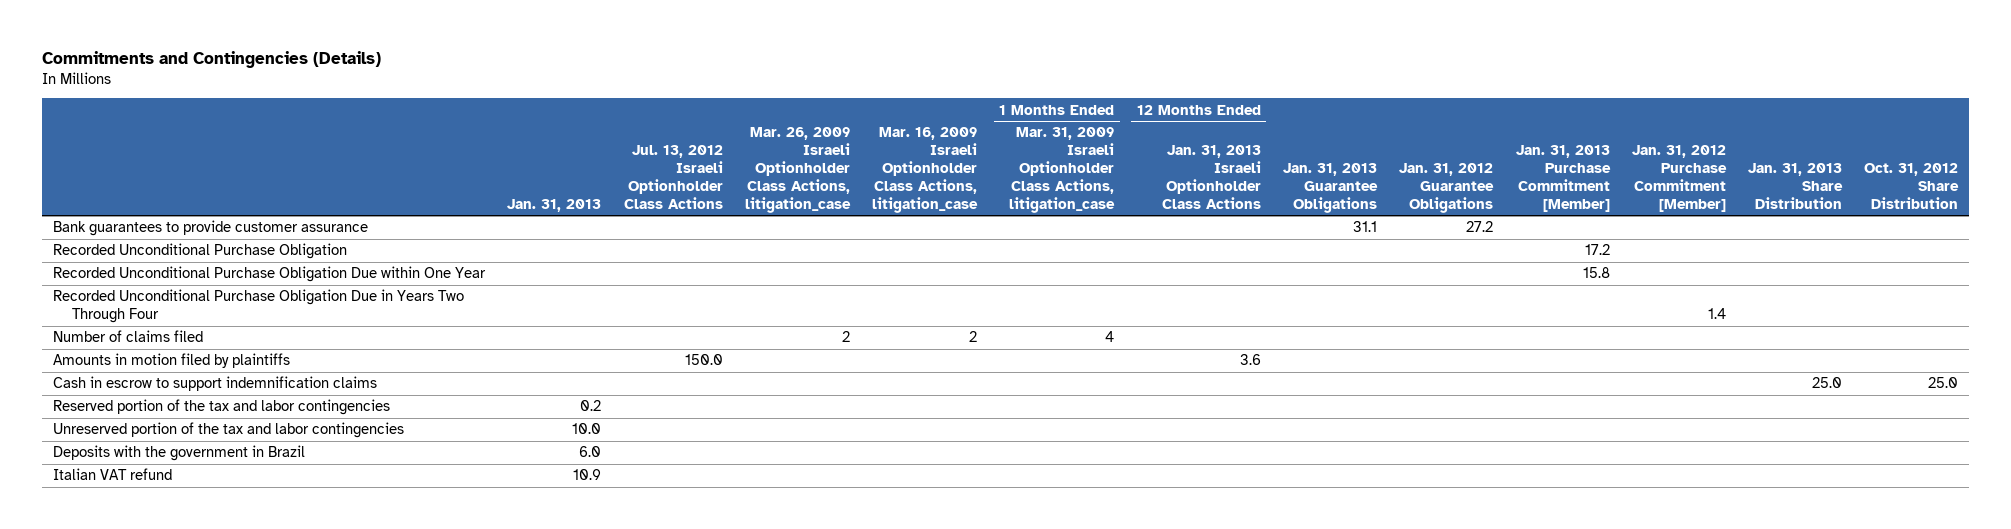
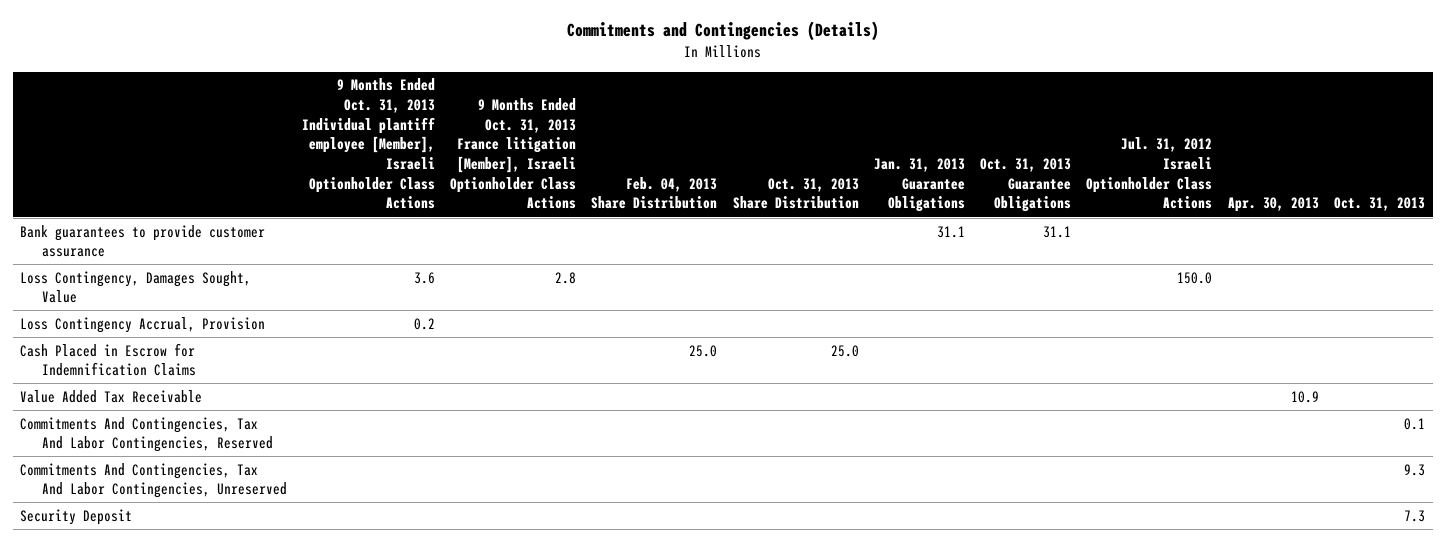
- | Jan. 31, 2013 | Jul. 13, 2012 Israeli Optionholder Class Actions | Mar. 26, 2009 Israeli Optionholder Class Actions, litigation_case | Mar. 16, 2009 Israeli Optionholder Class Actions, litigation_case | 1 Months Ended Mar. 31, 2009 Israeli Optionholder Class Actions, litigation_case | 12 Months Ended Jan. 31, 2013 Israeli Optionholder Class Actions | Jan. 31, 2013 Guarantee Obligations | Jan. 31, 2012 Guarantee Obligations | Jan. 31, 2013 Purchase Commitment [Member] | Jan. 31, 2012 Purchase Commitment [Member] | Jan. 31, 2013 Share Distribution | Oct. 31, 2012 Share Distribution
+ | 9 Months Ended Oct. 31, 2013 Individual plantiff employee [Member], Israeli Optionholder Class Actions | 9 Months Ended Oct. 31, 2013 France litigation [Member], Israeli Optionholder Class Actions | Feb. 04, 2013 Share Distribution | Oct. 31, 2013 Share Distribution | Jan. 31, 2013 Guarantee Obligations | Oct. 31, 2013 Guarantee Obligations | Jul. 31, 2012 Israeli Optionholder Class Actions | Apr. 30, 2013 | Oct. 31, 2013
- Recorded Unconditional Purchase Obligation | | | | | | | | | 17.2 | | |
- Recorded Unconditional Purchase Obligation Due within One Year | | | | | | | | | 15.8 | | |
- Recorded Unconditional Purchase Obligation Due in Years Two Through Four | | | | | | | | | | 1.4 | |
- Number of claims filed | | | 2 | 2 | 4 | | | | | | |
- Amounts in motion filed by plaintiffs | | 150.0 | | | | 3.6 | | | | | |
- Cash in escrow to support indemnification claims | | | | | | | | | | | 25.0 | 25.0
- Reserved portion of the tax and labor contingencies | 0.2 | | | | | | | | | | |
- Unreserved portion of the tax and labor contingencies | 10.0 | | | | | | | | | | |
- Deposits with the government in Brazil | 6.0 | | | | | | | | | | |
- Italian VAT refund | 10.9 | | | | | | | | | | |
+ Loss Contingency, Damages Sought, Value | 3.6 | 2.8 | | | | | 150.0 | |
+ Loss Contingency Accrual, Provision | 0.2 | | | | | | | |
+ Cash Placed in Escrow for Indemnification Claims | | | 25.0 | 25.0 | | | | |
+ Value Added Tax Receivable | | | | | | | | 10.9 |
+ Commitments And Contingencies, Tax And Labor Contingencies, Reserved | | | | | | | | | 0.1
+ Commitments And Contingencies, Tax And Labor Contingencies, Unreserved | | | | | | | | | 9.3
+ Security Deposit | | | | | | | | | 7.3

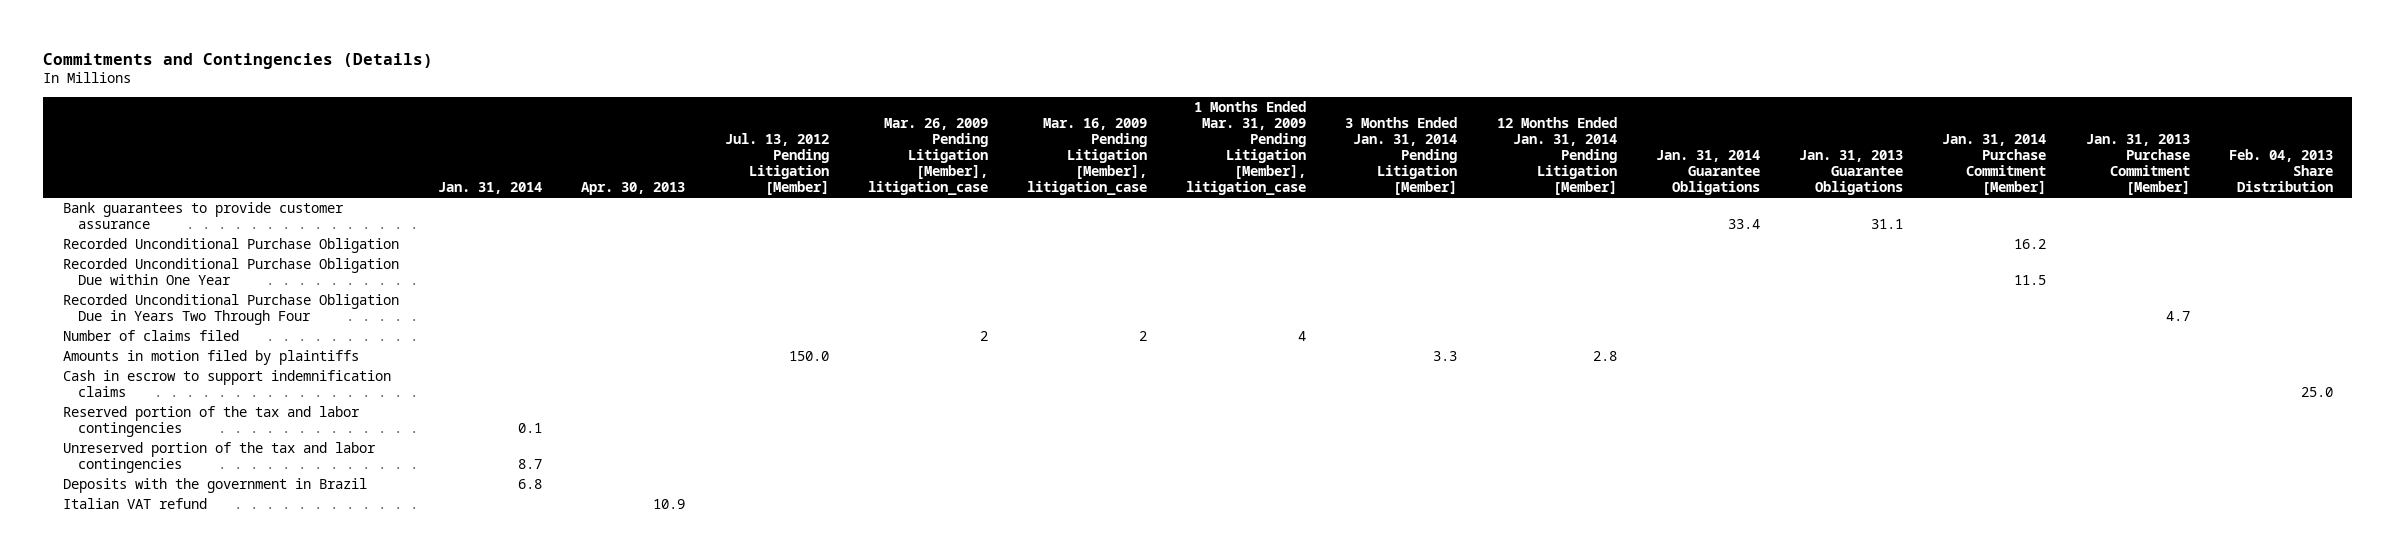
- | 9 Months Ended Oct. 31, 2013 Individual plantiff employee [Member], Israeli Optionholder Class Actions | 9 Months Ended Oct. 31, 2013 France litigation [Member], Israeli Optionholder Class Actions | Feb. 04, 2013 Share Distribution | Oct. 31, 2013 Share Distribution | Jan. 31, 2013 Guarantee Obligations | Oct. 31, 2013 Guarantee Obligations | Jul. 31, 2012 Israeli Optionholder Class Actions | Apr. 30, 2013 | Oct. 31, 2013
+ | Jan. 31, 2014 | Apr. 30, 2013 | Jul. 13, 2012 Pending Litigation [Member] | Mar. 26, 2009 Pending Litigation [Member], litigation_case | Mar. 16, 2009 Pending Litigation [Member], litigation_case | 1 Months Ended Mar. 31, 2009 Pending Litigation [Member], litigation_case | 3 Months Ended Jan. 31, 2014 Pending Litigation [Member] | 12 Months Ended Jan. 31, 2014 Pending Litigation [Member] | Jan. 31, 2014 Guarantee Obligations | Jan. 31, 2013 Guarantee Obligations | Jan. 31, 2014 Purchase Commitment [Member] | Jan. 31, 2013 Purchase Commitment [Member] | Feb. 04, 2013 Share Distribution
- Loss Contingency, Damages Sought, Value | 3.6 | 2.8 | | | | | 150.0 | |
- Loss Contingency Accrual, Provision | 0.2 | | | | | | | |
- Cash Placed in Escrow for Indemnification Claims | | | 25.0 | 25.0 | | | | |
- Value Added Tax Receivable | | | | | | | | 10.9 |
- Commitments And Contingencies, Tax And Labor Contingencies, Reserved | | | | | | | | | 0.1
- Commitments And Contingencies, Tax And Labor Contingencies, Unreserved | | | | | | | | | 9.3
- Security Deposit | | | | | | | | | 7.3
+ Recorded Unconditional Purchase Obligation | | | | | | | | | | | 16.2 | |
+ Recorded Unconditional Purchase Obligation Due within One Year | | | | | | | | | | | 11.5 | |
+ Recorded Unconditional Purchase Obligation Due in Years Two Through Four | | | | | | | | | | | | 4.7 |
+ Number of claims filed | | | | 2 | 2 | 4 | | | | | | |
+ Amounts in motion filed by plaintiffs | | | 150.0 | | | | 3.3 | 2.8 | | | | |
+ Cash in escrow to support indemnification claims | | | | | | | | | | | | | 25.0
+ Reserved portion of the tax and labor contingencies | 0.1 | | | | | | | | | | | |
+ Unreserved portion of the tax and labor contingencies | 8.7 | | | | | | | | | | | |
+ Deposits with the government in Brazil | 6.8 | | | | | | | | | | | |
+ Italian VAT refund | | 10.9 | | | | | | | | | | |

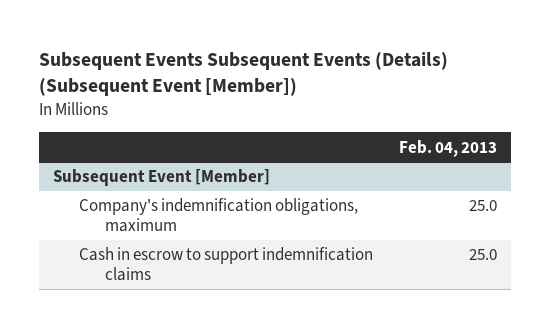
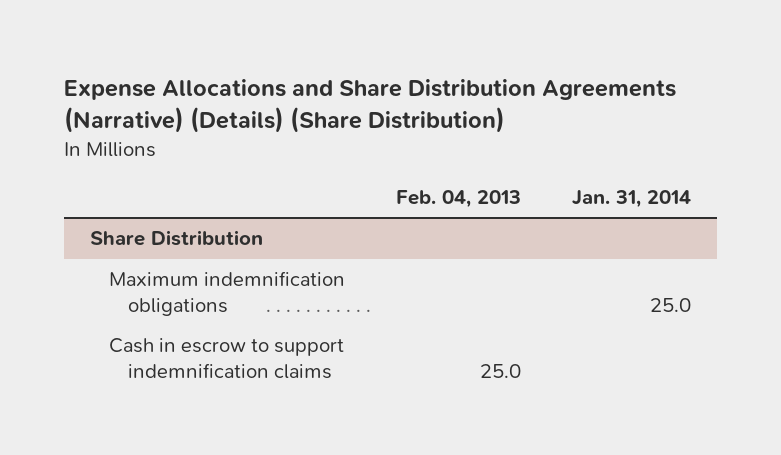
- Subsequent Events Subsequent Events (Details) (Subsequent Event [Member])
+ Expense Allocations and Share Distribution Agreements (Narrative) (Details) (Share Distribution)
- | Feb. 04, 2013
+ | Feb. 04, 2013 | Jan. 31, 2014
- Subsequent Event [Member]
- Company's indemnification obligations, maximum | 25.0
+ Share Distribution
+ Maximum indemnification obligations | | 25.0

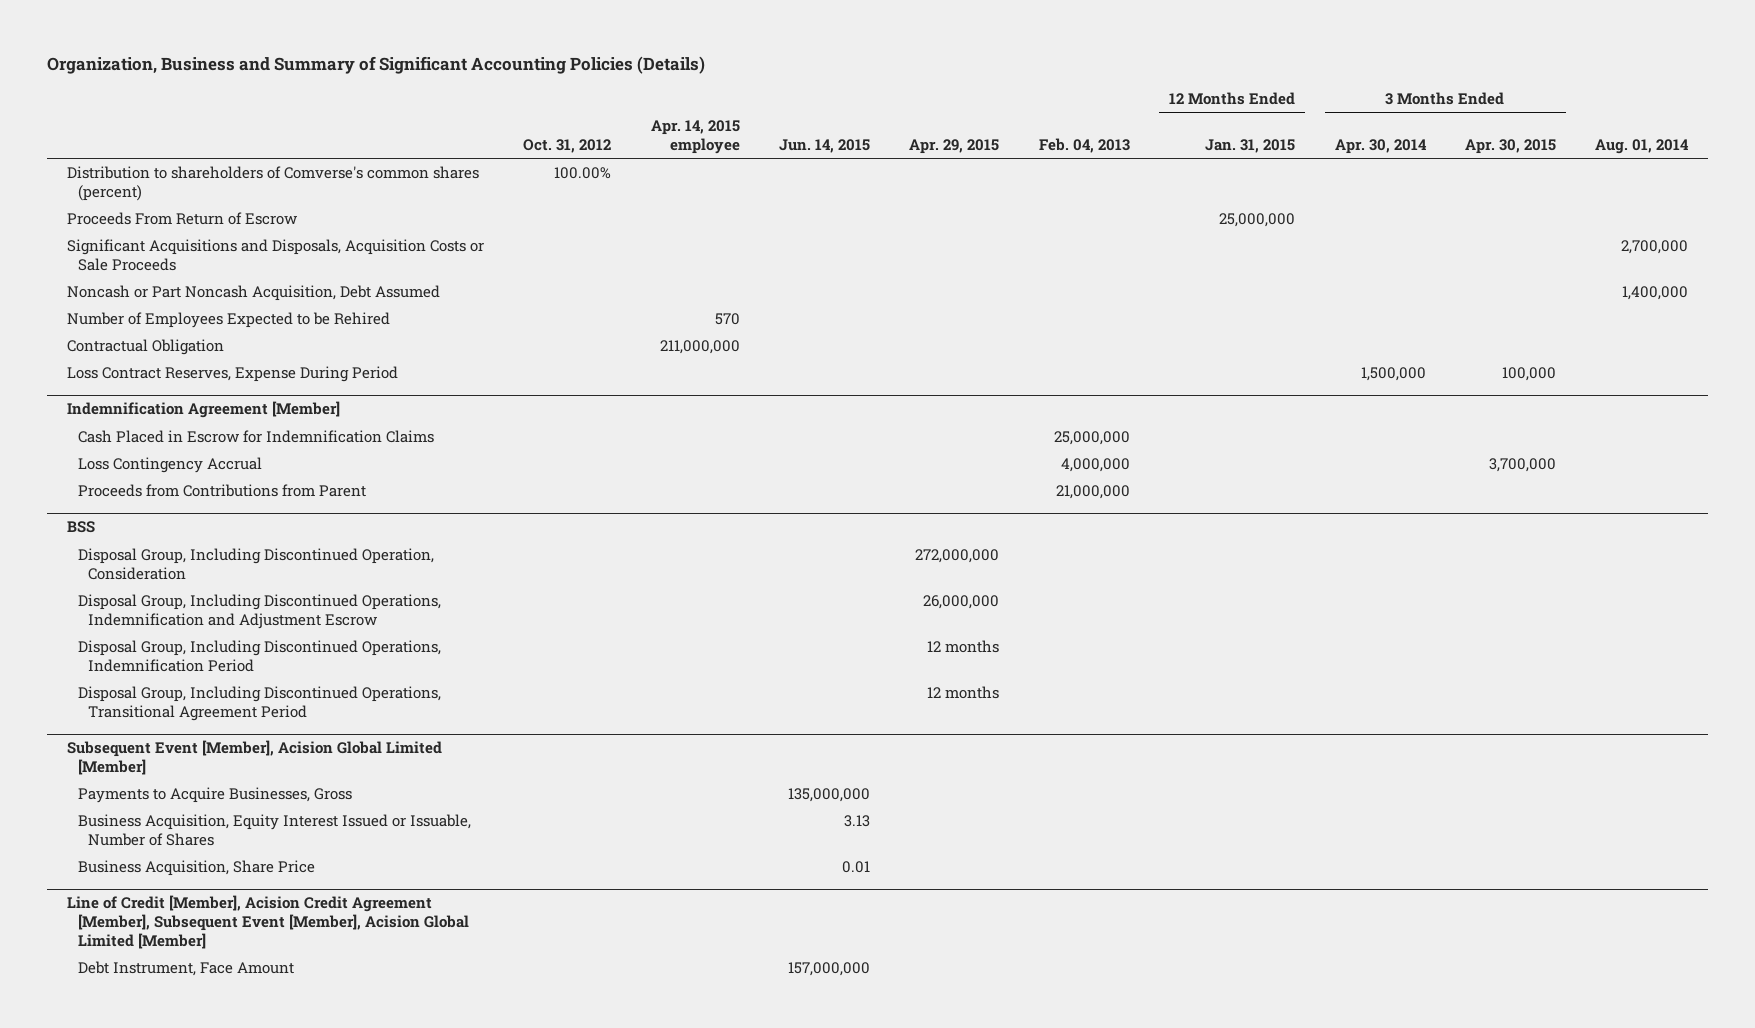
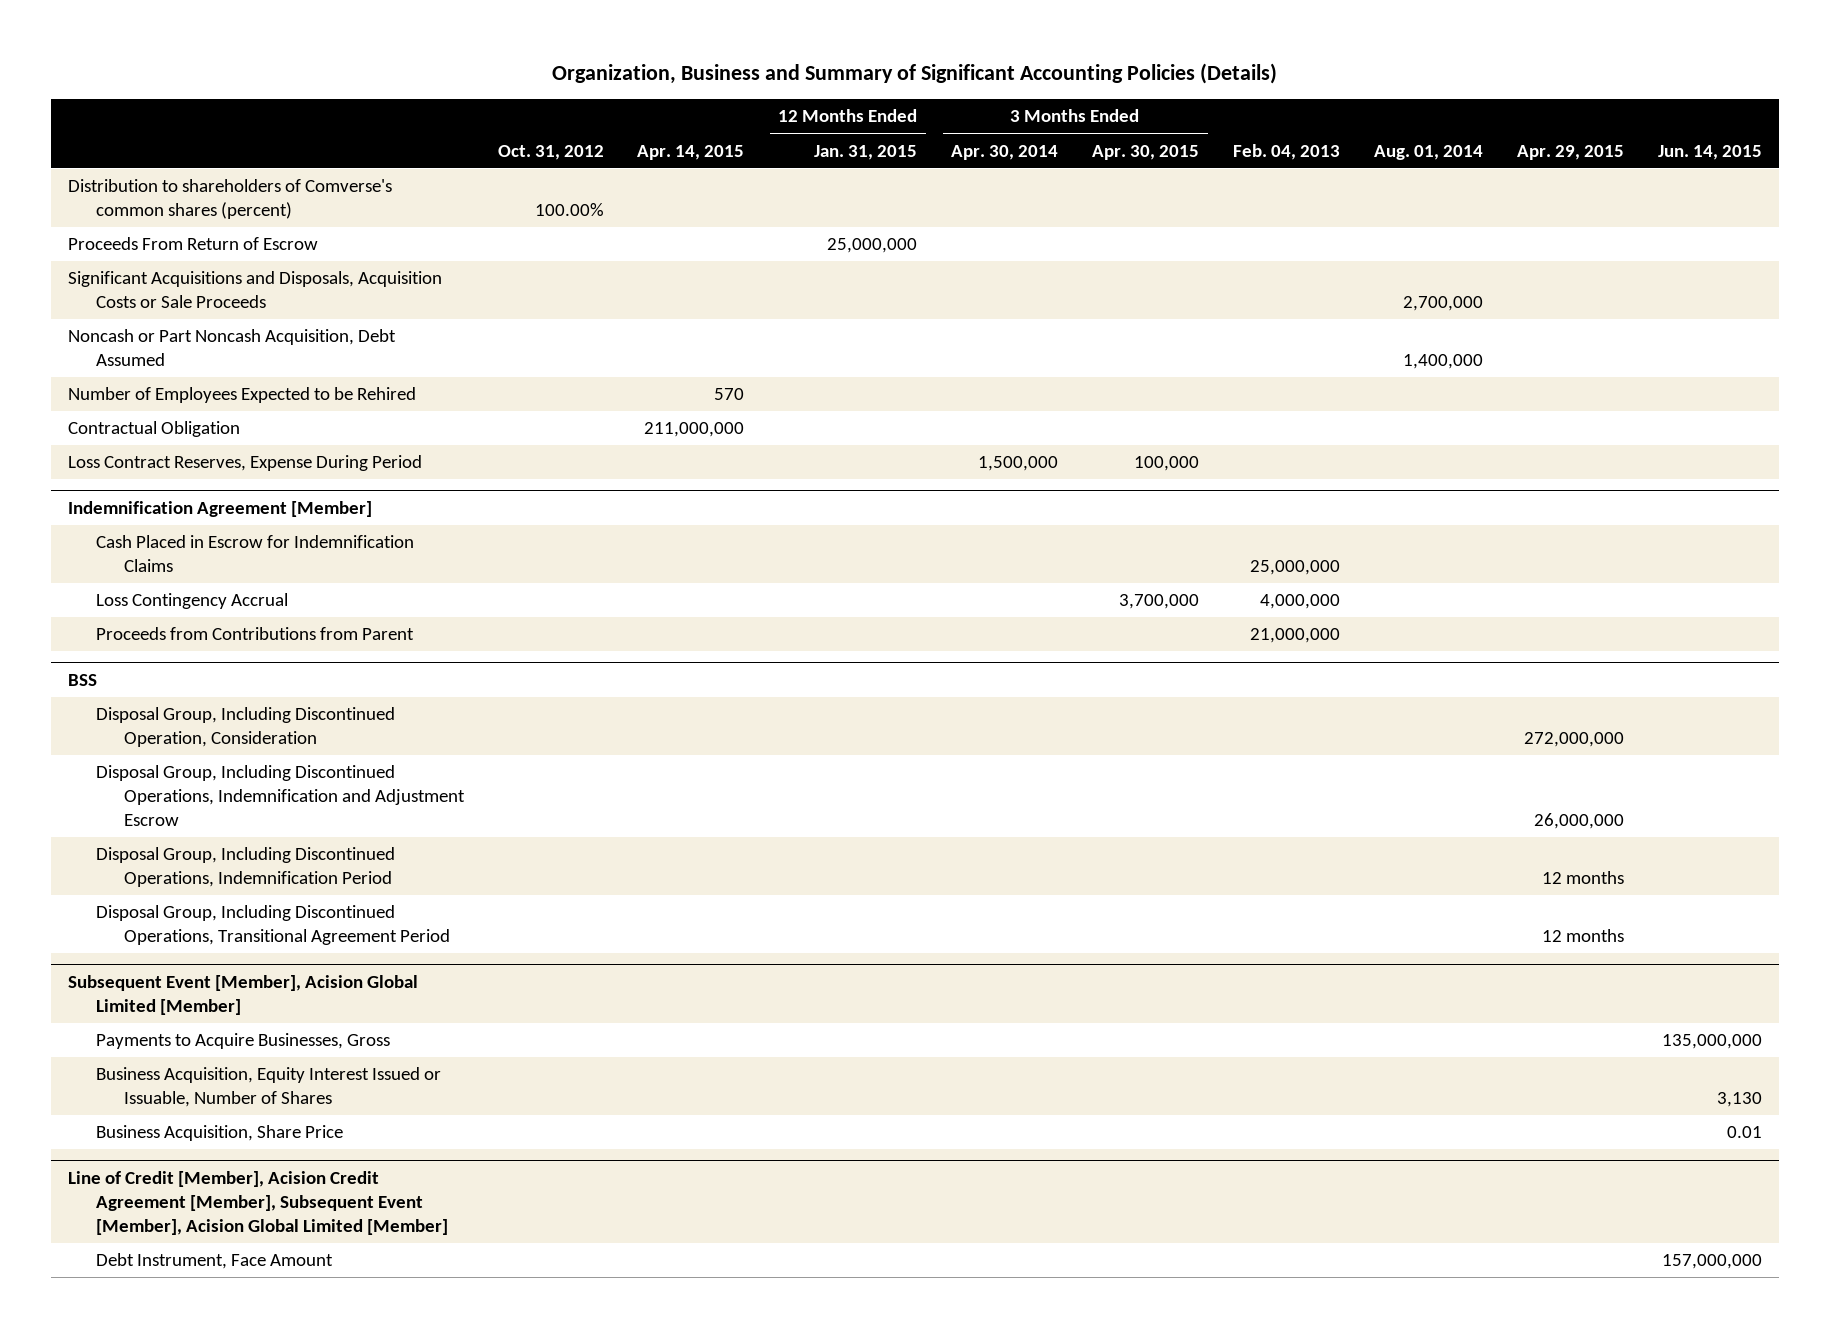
- | Oct. 31, 2012 | Apr. 14, 2015 employee | Jun. 14, 2015 | Apr. 29, 2015 | Feb. 04, 2013 | 12 Months Ended Jan. 31, 2015 | 3 Months Ended Apr. 30, 2014 | 3 Months Ended Apr. 30, 2015 | Aug. 01, 2014
+ | Oct. 31, 2012 | Apr. 14, 2015 | 12 Months Ended Jan. 31, 2015 | 3 Months Ended Apr. 30, 2014 | 3 Months Ended Apr. 30, 2015 | Feb. 04, 2013 | Aug. 01, 2014 | Apr. 29, 2015 | Jun. 14, 2015
@ Subsequent Event [Member], Acision Global Limited [Member]
- Business Acquisition, Equity Interest Issued or Issuable, Number of Shares | | | 3.13 | | | | | |
+ Business Acquisition, Equity Interest Issued or Issuable, Number of Shares | | | | | | | | | 3,130

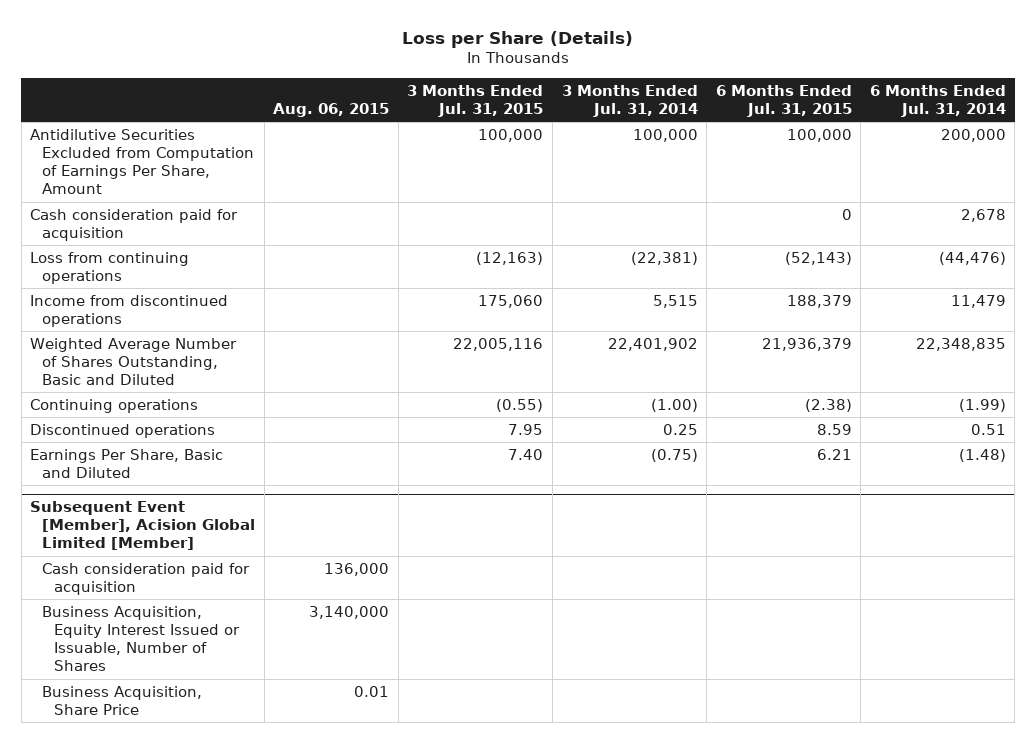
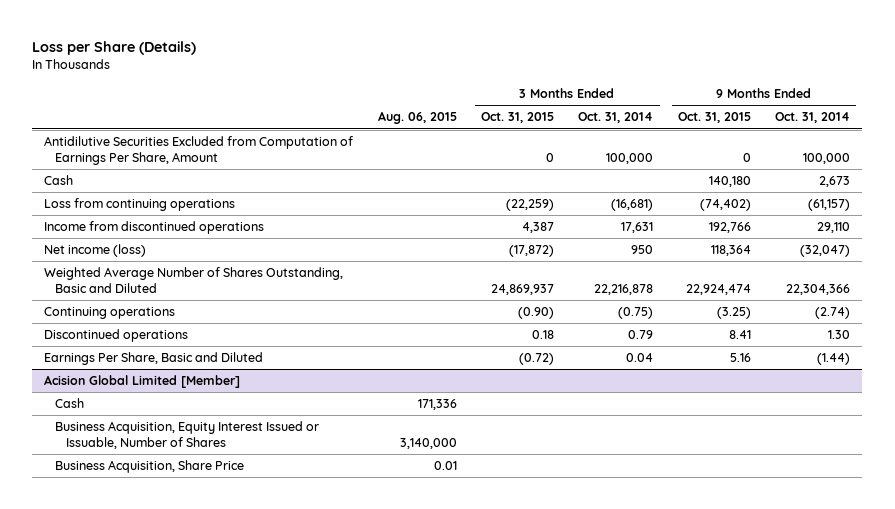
- | Aug. 06, 2015 | 3 Months Ended Jul. 31, 2015 | 3 Months Ended Jul. 31, 2014 | 6 Months Ended Jul. 31, 2015 | 6 Months Ended Jul. 31, 2014
+ | Aug. 06, 2015 | 3 Months Ended Oct. 31, 2015 | 3 Months Ended Oct. 31, 2014 | 9 Months Ended Oct. 31, 2015 | 9 Months Ended Oct. 31, 2014
- Cash consideration paid for acquisition | | | | 0 | 2,678
+ Cash | | | | 140,180 | 2,673
+ Net income (loss) | | (17,872) | 950 | 118,364 | (32,047)
- Subsequent Event [Member], Acision Global Limited [Member]
- Cash consideration paid for acquisition | 136,000 | | | |
+ Acision Global Limited [Member]
+ Cash | 171,336 | | | |

